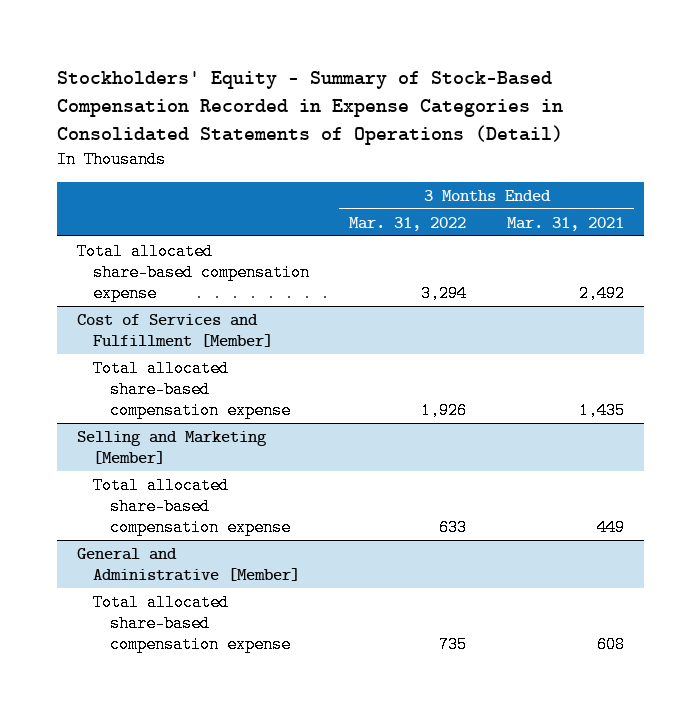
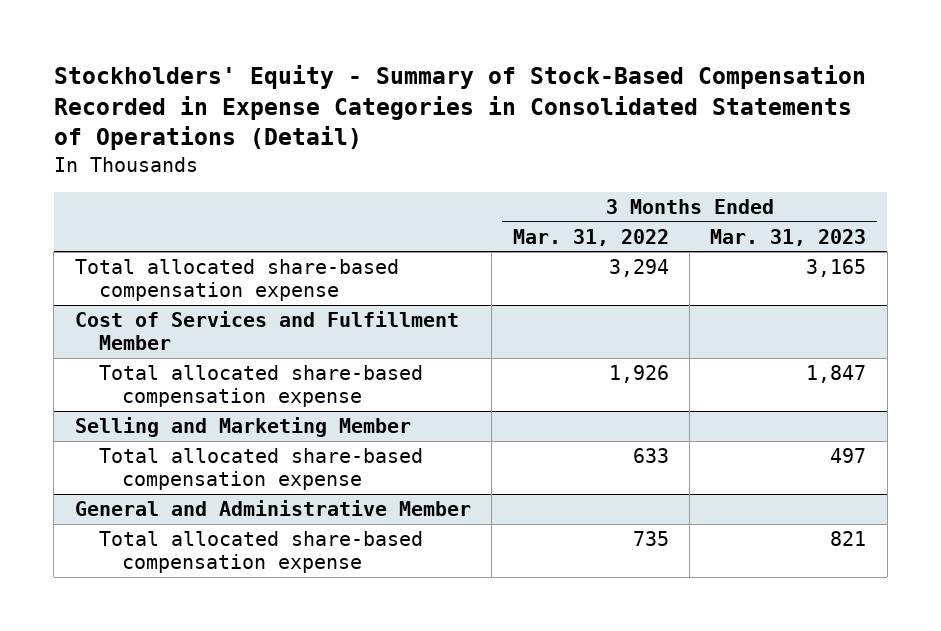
- | 3 Months Ended Mar. 31, 2022 | 3 Months Ended Mar. 31, 2021
+ | 3 Months Ended Mar. 31, 2022 | 3 Months Ended Mar. 31, 2023
- Cost of Services and Fulfillment [Member]
+ Cost of Services and Fulfillment Member
- Selling and Marketing [Member]
+ Selling and Marketing Member
- General and Administrative [Member]
+ General and Administrative Member

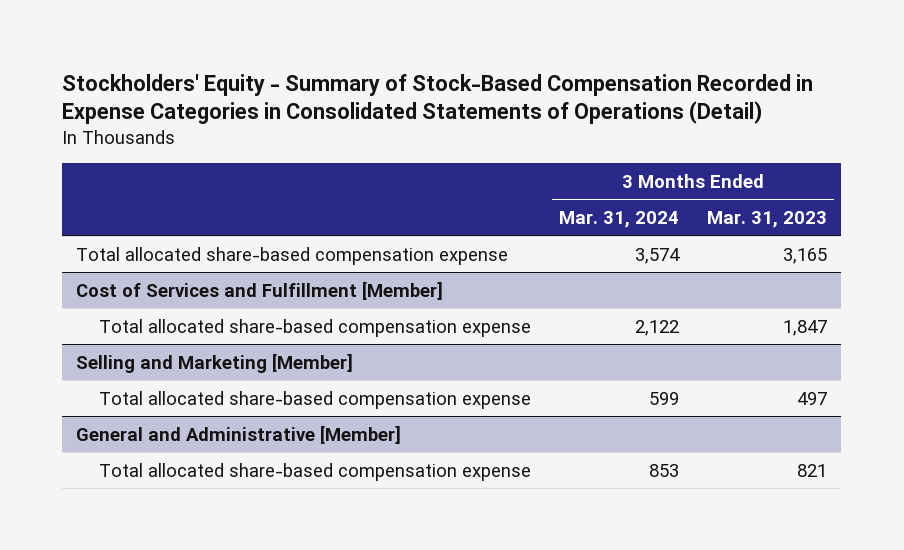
- | 3 Months Ended Mar. 31, 2022 | 3 Months Ended Mar. 31, 2023
+ | 3 Months Ended Mar. 31, 2024 | 3 Months Ended Mar. 31, 2023
- Cost of Services and Fulfillment Member
+ Cost of Services and Fulfillment [Member]
- Selling and Marketing Member
+ Selling and Marketing [Member]
- General and Administrative Member
+ General and Administrative [Member]

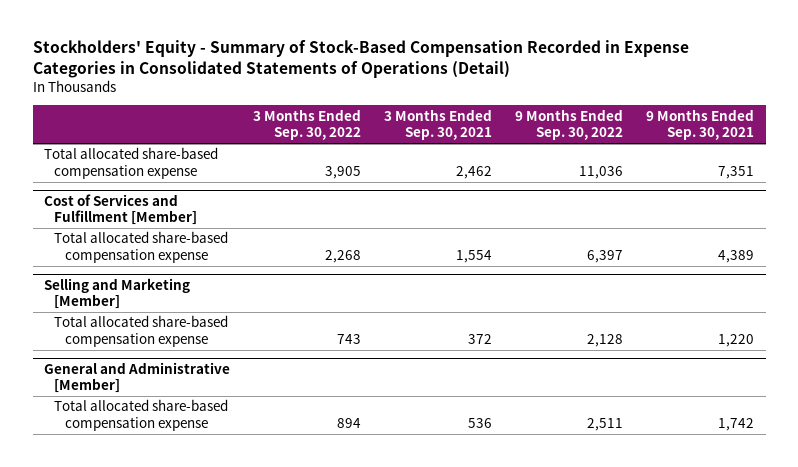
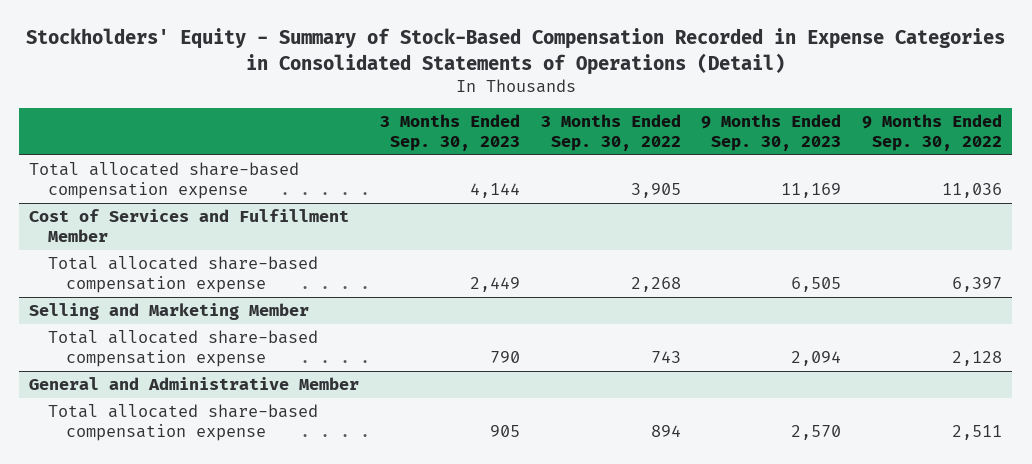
- | 3 Months Ended Sep. 30, 2022 | 3 Months Ended Sep. 30, 2021 | 9 Months Ended Sep. 30, 2022 | 9 Months Ended Sep. 30, 2021
+ | 3 Months Ended Sep. 30, 2023 | 3 Months Ended Sep. 30, 2022 | 9 Months Ended Sep. 30, 2023 | 9 Months Ended Sep. 30, 2022
- Cost of Services and Fulfillment [Member]
+ Cost of Services and Fulfillment Member
- Selling and Marketing [Member]
+ Selling and Marketing Member
- General and Administrative [Member]
+ General and Administrative Member

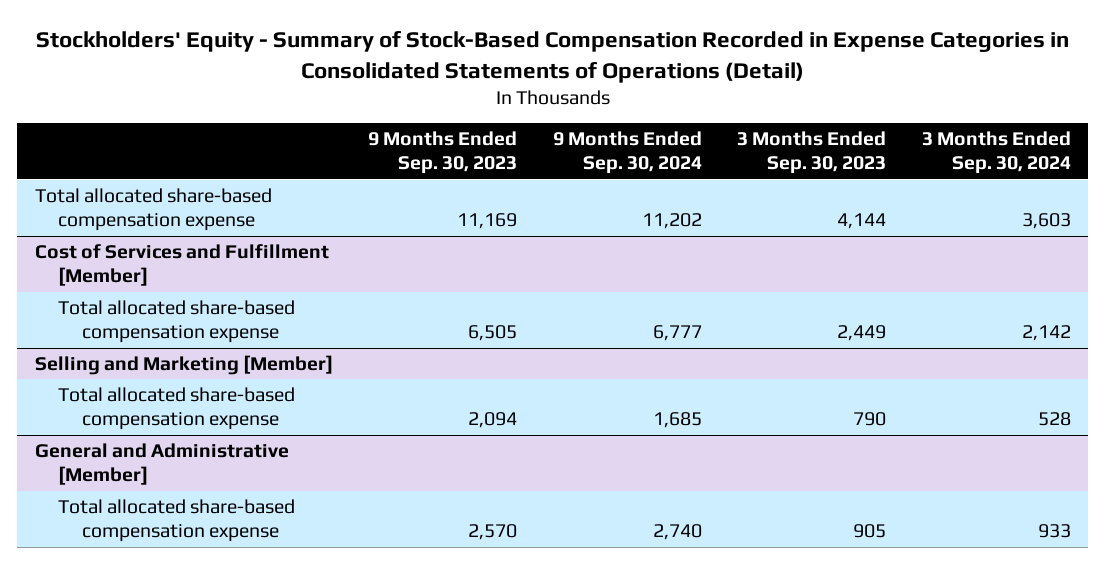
- | 3 Months Ended Sep. 30, 2023 | 3 Months Ended Sep. 30, 2022 | 9 Months Ended Sep. 30, 2023 | 9 Months Ended Sep. 30, 2022
+ | 9 Months Ended Sep. 30, 2023 | 9 Months Ended Sep. 30, 2024 | 3 Months Ended Sep. 30, 2023 | 3 Months Ended Sep. 30, 2024
- Cost of Services and Fulfillment Member
+ Cost of Services and Fulfillment [Member]
- Selling and Marketing Member
+ Selling and Marketing [Member]
- General and Administrative Member
+ General and Administrative [Member]

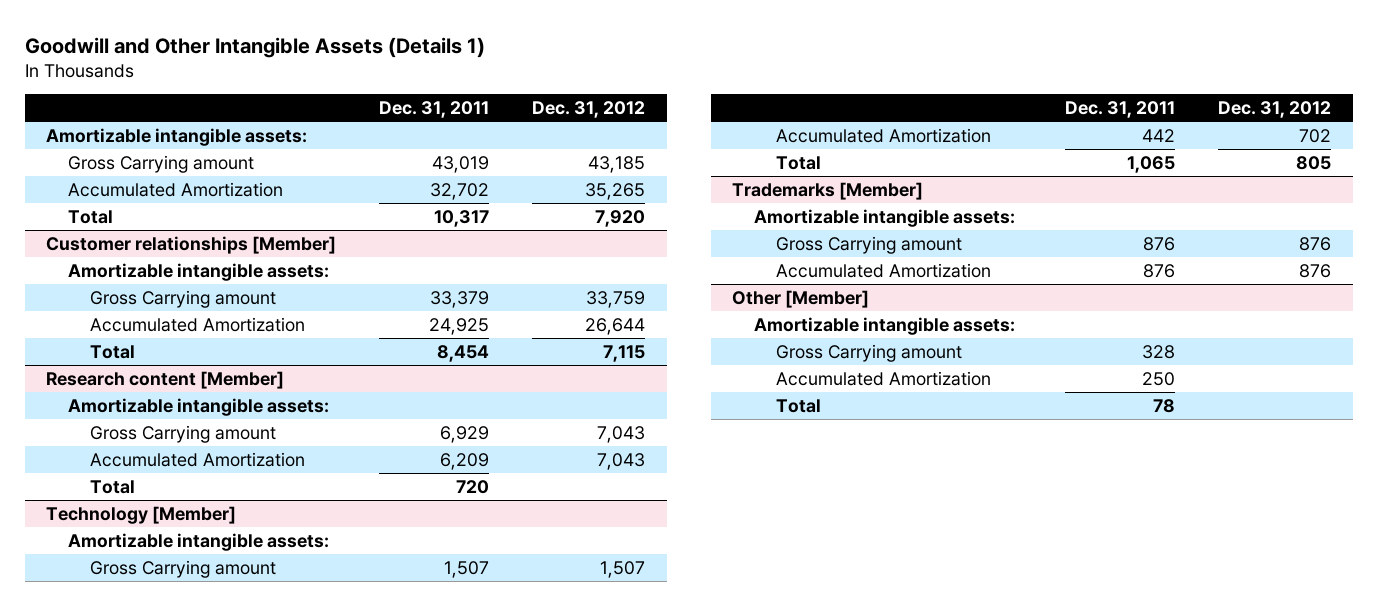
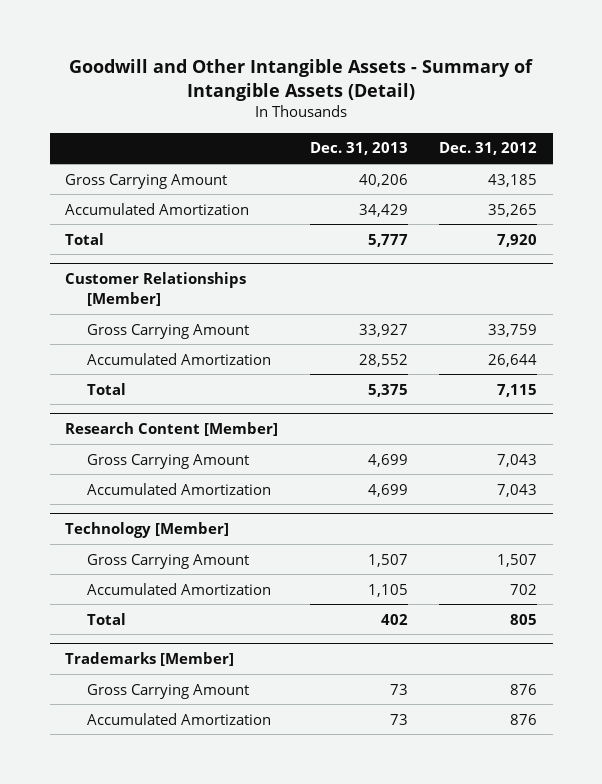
- Goodwill and Other Intangible Assets (Details 1)
+ Goodwill and Other Intangible Assets - Summary of Intangible Assets (Detail)
- | Dec. 31, 2011 | Dec. 31, 2012
+ | Dec. 31, 2013 | Dec. 31, 2012
- Amortizable intangible assets:
- Gross Carrying amount | 43,019 | 43,185
+ Gross Carrying Amount | 40,206 | 43,185
- Customer relationships [Member]
- Amortizable intangible assets:
- Gross Carrying amount | 33,379 | 33,759
+ Customer Relationships [Member]
+ Gross Carrying Amount | 33,927 | 33,759
- Research content [Member]
- Amortizable intangible assets:
- Gross Carrying amount | 6,929 | 7,043
+ Research Content [Member]
+ Gross Carrying Amount | 4,699 | 7,043
- Total | 720 |
@ Technology [Member]
- Amortizable intangible assets:
- Gross Carrying amount | 1,507 | 1,507
+ Gross Carrying Amount | 1,507 | 1,507
@ Trademarks [Member]
- Amortizable intangible assets:
- Gross Carrying amount | 876 | 876
+ Gross Carrying Amount | 73 | 876
- Other [Member]
- Amortizable intangible assets:
- Gross Carrying amount | 328 |
- Accumulated Amortization | 250 |
- Total | 78 |

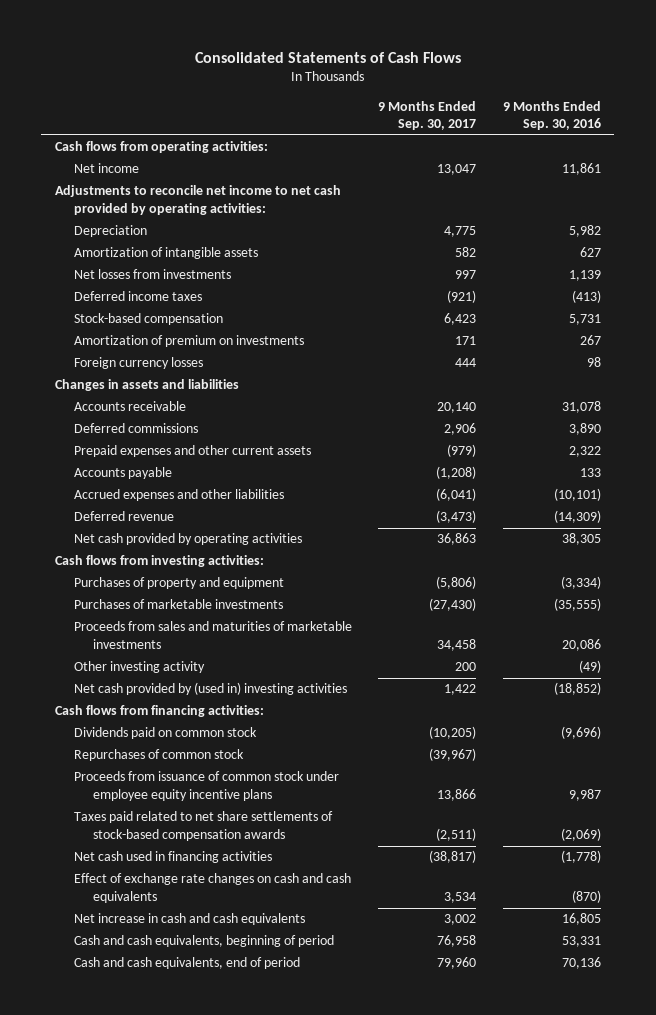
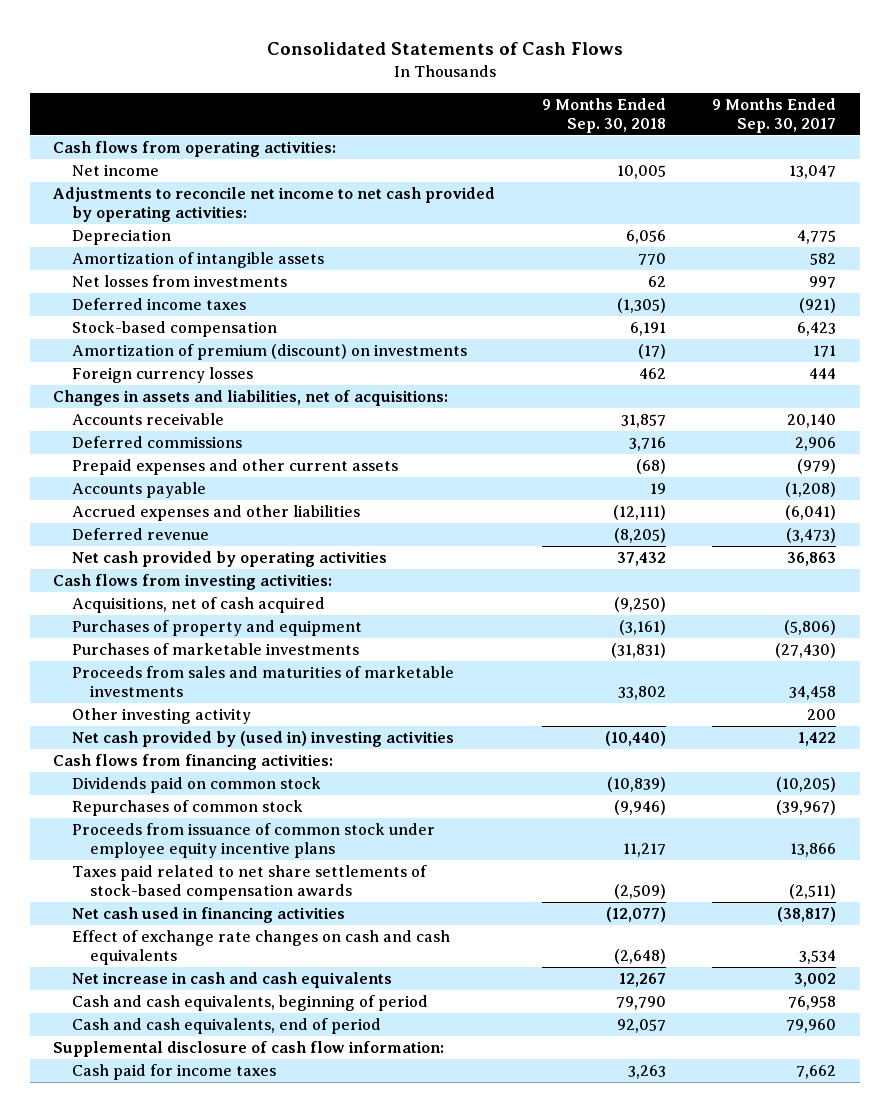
- | 9 Months Ended Sep. 30, 2017 | 9 Months Ended Sep. 30, 2016
+ | 9 Months Ended Sep. 30, 2018 | 9 Months Ended Sep. 30, 2017
- Amortization of premium on investments | 171 | 267
+ Amortization of premium (discount) on investments | (17) | 171
- Changes in assets and liabilities
+ Changes in assets and liabilities, net of acquisitions:
+ Acquisitions, net of cash acquired | (9,250) |
+ Supplemental disclosure of cash flow information:
+ Cash paid for income taxes | 3,263 | 7,662

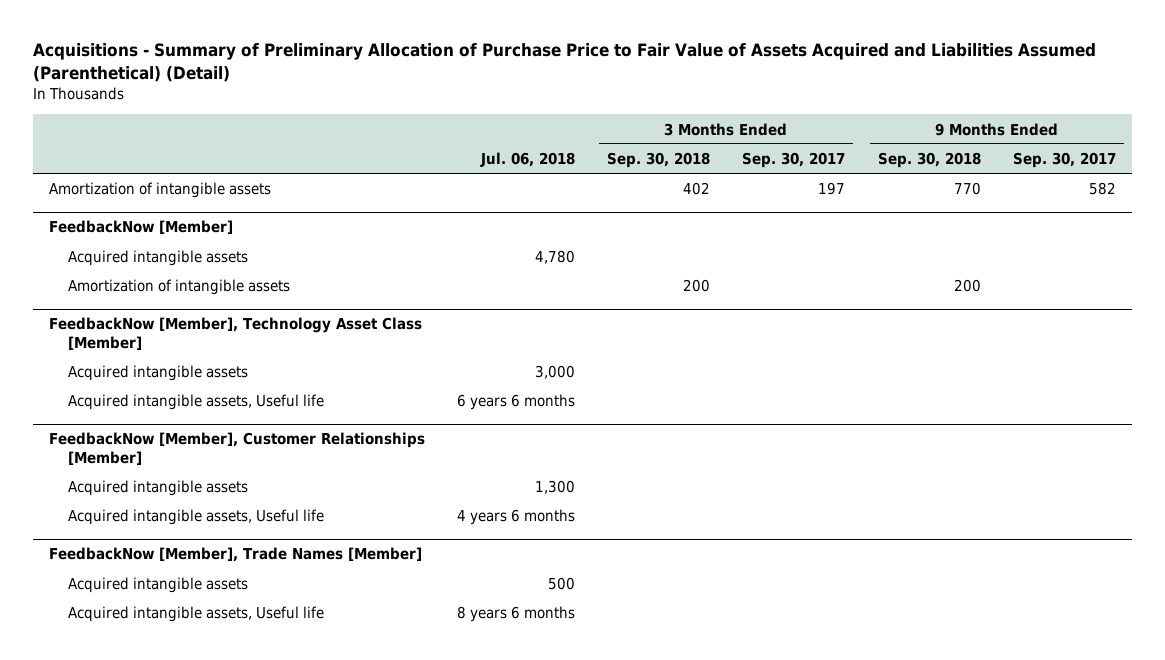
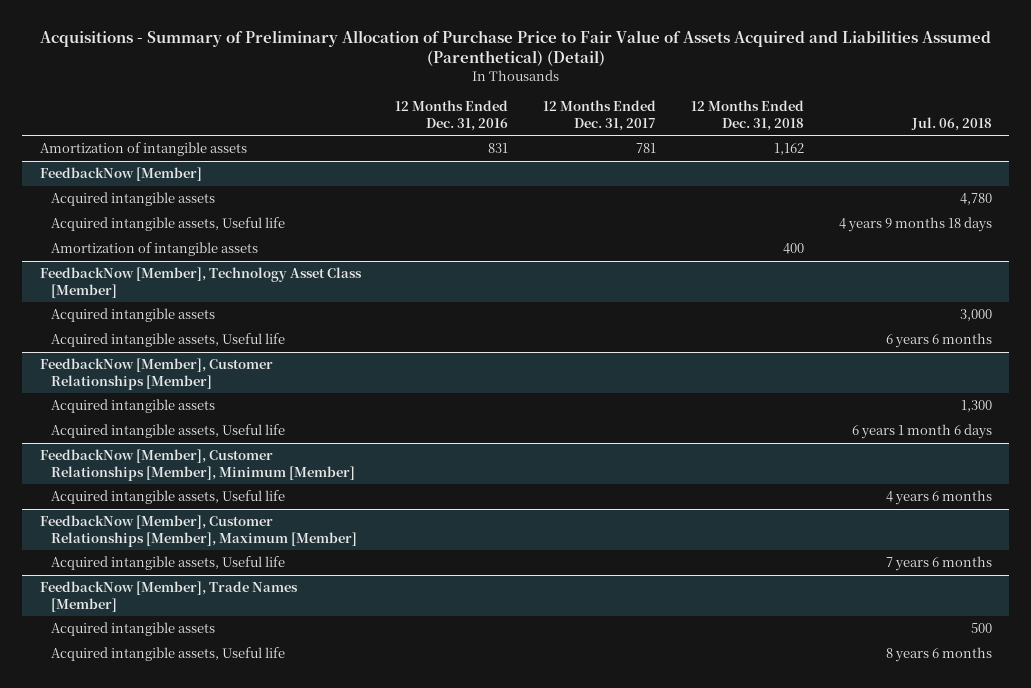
- | Jul. 06, 2018 | 3 Months Ended Sep. 30, 2018 | 3 Months Ended Sep. 30, 2017 | 9 Months Ended Sep. 30, 2018 | 9 Months Ended Sep. 30, 2017
+ | 12 Months Ended Dec. 31, 2016 | 12 Months Ended Dec. 31, 2017 | 12 Months Ended Dec. 31, 2018 | Jul. 06, 2018
@ FeedbackNow [Member]
+ Acquired intangible assets, Useful life | | | | 4 years 9 months 18 days
@ FeedbackNow [Member], Customer Relationships [Member]
+ Acquired intangible assets, Useful life | | | | 6 years 1 month 6 days
+ FeedbackNow [Member], Customer Relationships [Member], Minimum [Member]
+ FeedbackNow [Member], Customer Relationships [Member], Maximum [Member]
+ Acquired intangible assets, Useful life | | | | 7 years 6 months

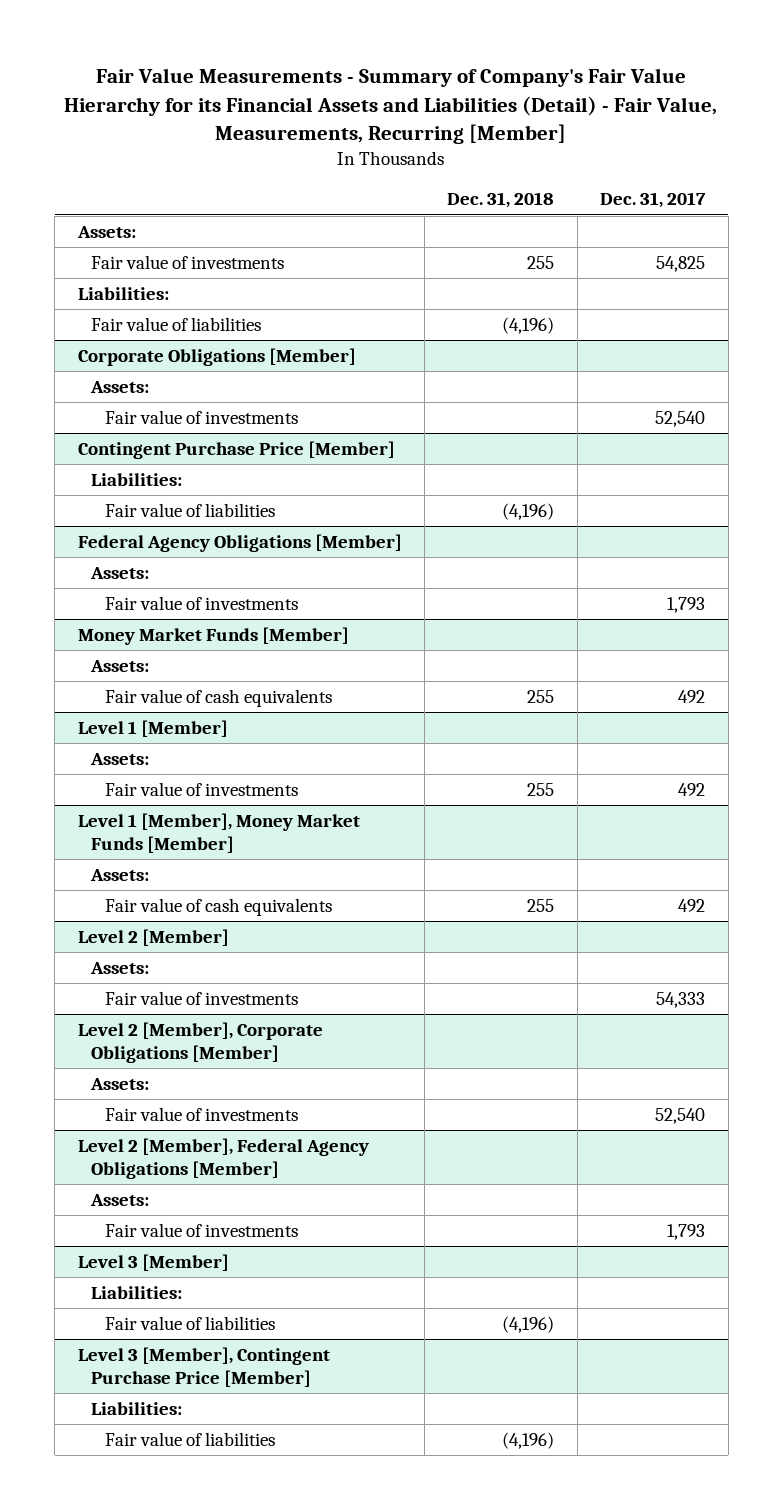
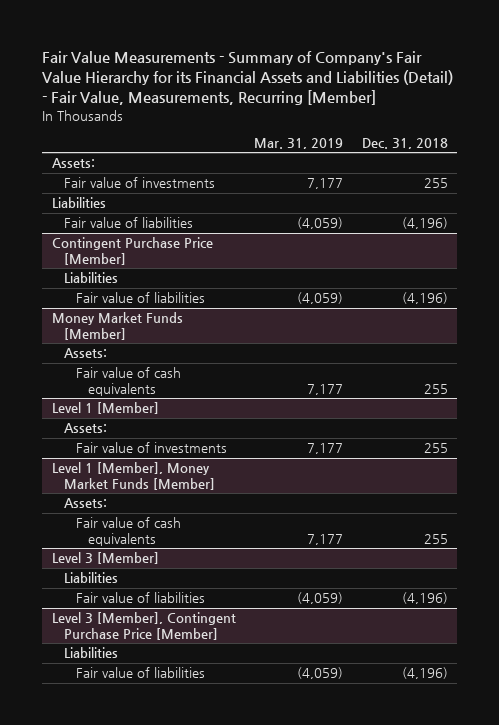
- | Dec. 31, 2018 | Dec. 31, 2017
+ | Mar. 31, 2019 | Dec. 31, 2018
- Liabilities:
+ Liabilities
- Corporate Obligations [Member]
- Assets:
- Fair value of investments | | 52,540
@ Contingent Purchase Price [Member]
- Liabilities:
+ Liabilities
- Federal Agency Obligations [Member]
- Assets:
- Fair value of investments | | 1,793
- Level 2 [Member]
- Assets:
- Fair value of investments | | 54,333
- Level 2 [Member], Corporate Obligations [Member]
- Assets:
- Fair value of investments | | 52,540
- Level 2 [Member], Federal Agency Obligations [Member]
- Assets:
- Fair value of investments | | 1,793
@ Level 3 [Member]
- Liabilities:
+ Liabilities
@ Level 3 [Member], Contingent Purchase Price [Member]
- Liabilities:
+ Liabilities

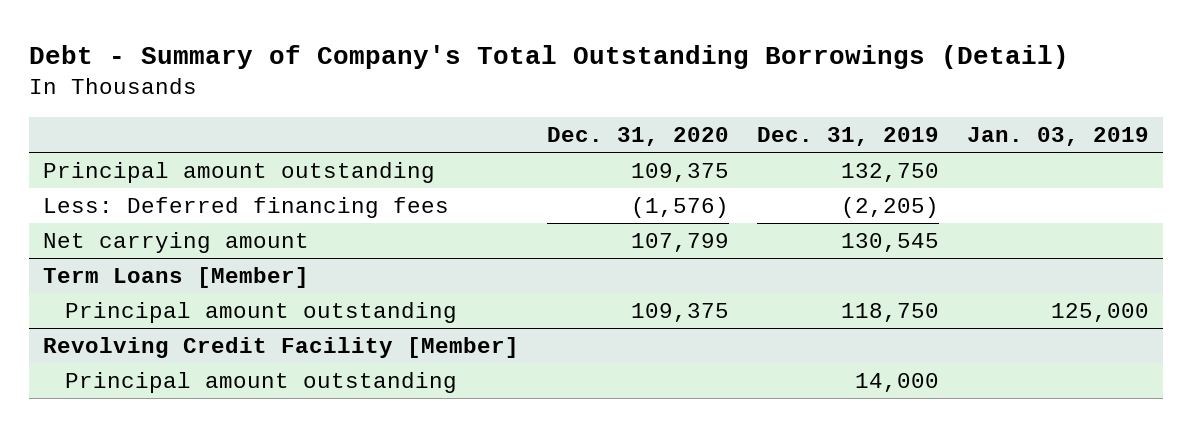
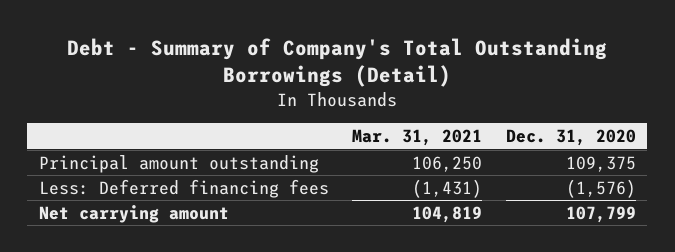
- | Dec. 31, 2020 | Dec. 31, 2019 | Jan. 03, 2019
+ | Mar. 31, 2021 | Dec. 31, 2020
- Term Loans [Member]
- Principal amount outstanding | 109,375 | 118,750 | 125,000
- Revolving Credit Facility [Member]
- Principal amount outstanding | | 14,000 |

